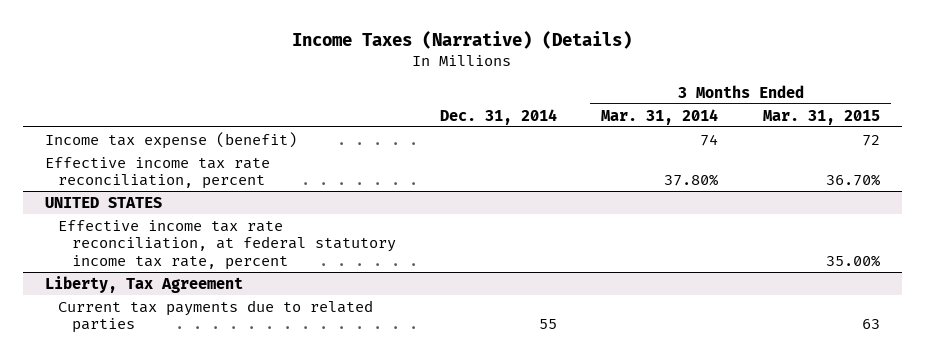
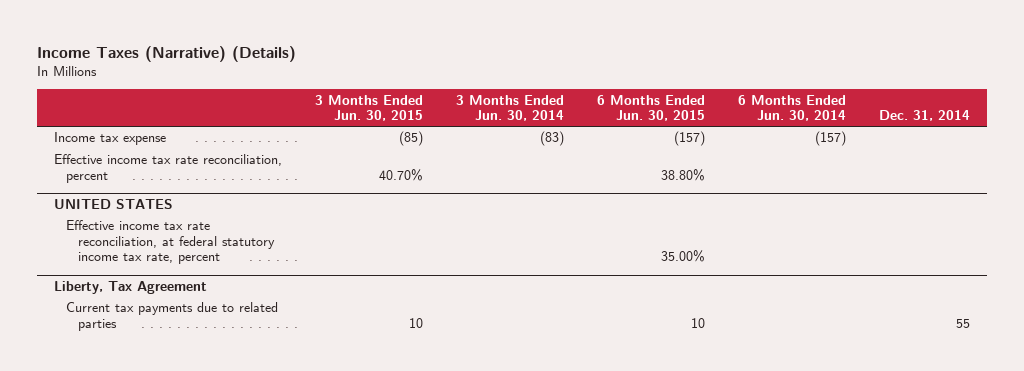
- | Dec. 31, 2014 | 3 Months Ended Mar. 31, 2014 | 3 Months Ended Mar. 31, 2015
+ | 3 Months Ended Jun. 30, 2015 | 3 Months Ended Jun. 30, 2014 | 6 Months Ended Jun. 30, 2015 | 6 Months Ended Jun. 30, 2014 | Dec. 31, 2014
- Income tax expense (benefit) | | 74 | 72
+ Income tax expense | (85) | (83) | (157) | (157) |

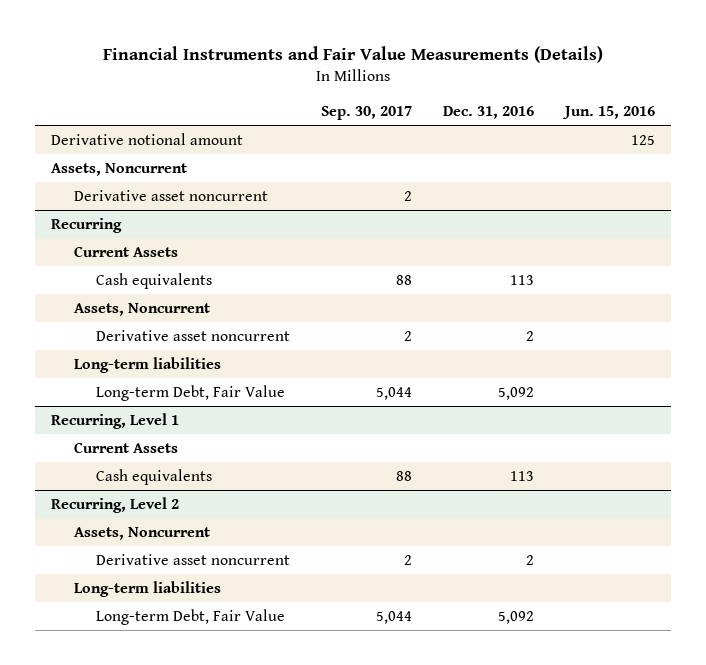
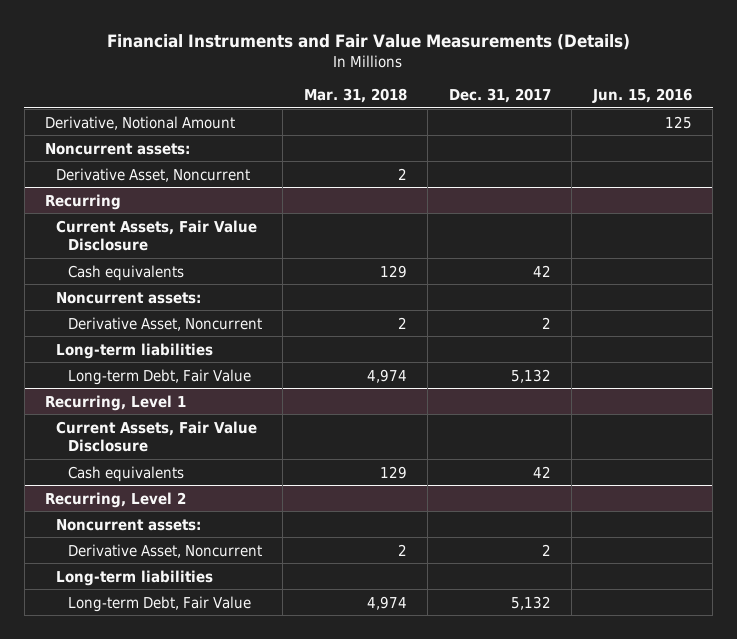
- | Sep. 30, 2017 | Dec. 31, 2016 | Jun. 15, 2016
+ | Mar. 31, 2018 | Dec. 31, 2017 | Jun. 15, 2016
- Derivative notional amount | | | 125
- Assets, Noncurrent
- Derivative asset noncurrent | 2 | |
+ Derivative, Notional Amount | | | 125
+ Noncurrent assets:
+ Derivative Asset, Noncurrent | 2 | |
@ Recurring
- Current Assets
+ Current Assets, Fair Value Disclosure
- Assets, Noncurrent
- Derivative asset noncurrent | 2 | 2 |
+ Noncurrent assets:
+ Derivative Asset, Noncurrent | 2 | 2 |
@ Recurring, Level 1
- Current Assets
+ Current Assets, Fair Value Disclosure
@ Recurring, Level 2
- Assets, Noncurrent
- Derivative asset noncurrent | 2 | 2 |
+ Noncurrent assets:
+ Derivative Asset, Noncurrent | 2 | 2 |

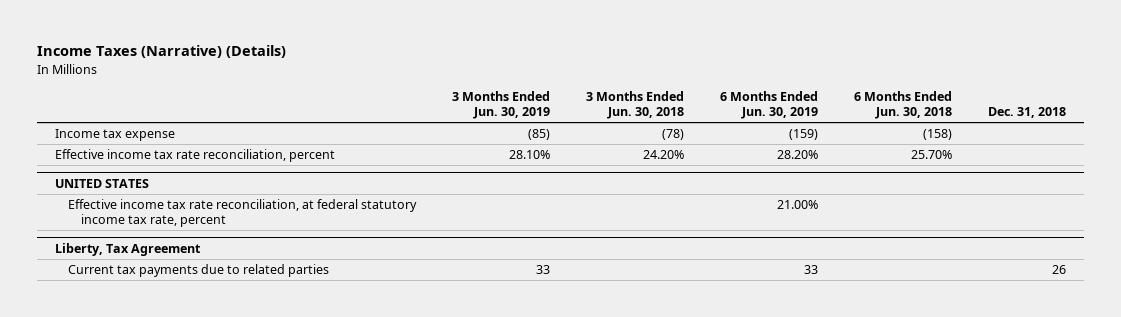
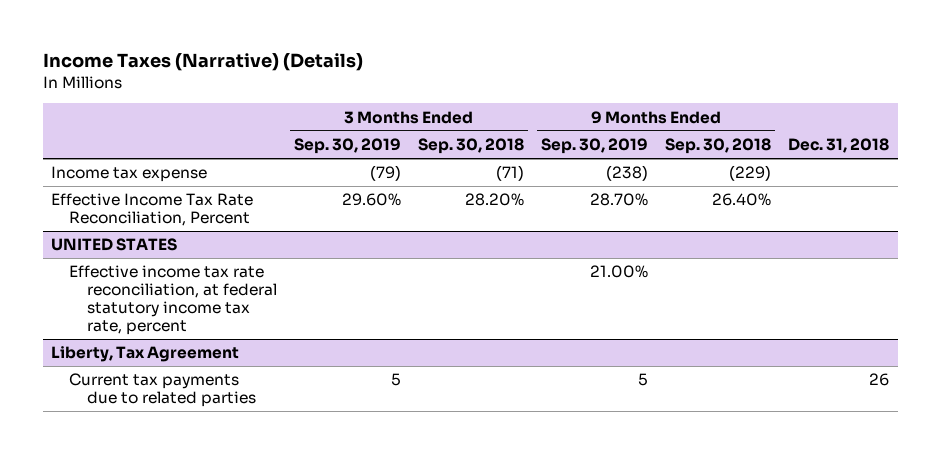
- | 3 Months Ended Jun. 30, 2019 | 3 Months Ended Jun. 30, 2018 | 6 Months Ended Jun. 30, 2019 | 6 Months Ended Jun. 30, 2018 | Dec. 31, 2018
+ | 3 Months Ended Sep. 30, 2019 | 3 Months Ended Sep. 30, 2018 | 9 Months Ended Sep. 30, 2019 | 9 Months Ended Sep. 30, 2018 | Dec. 31, 2018
- Effective income tax rate reconciliation, percent | 28.10% | 24.20% | 28.20% | 25.70% |
+ Effective Income Tax Rate Reconciliation, Percent | 29.60% | 28.20% | 28.70% | 26.40% |

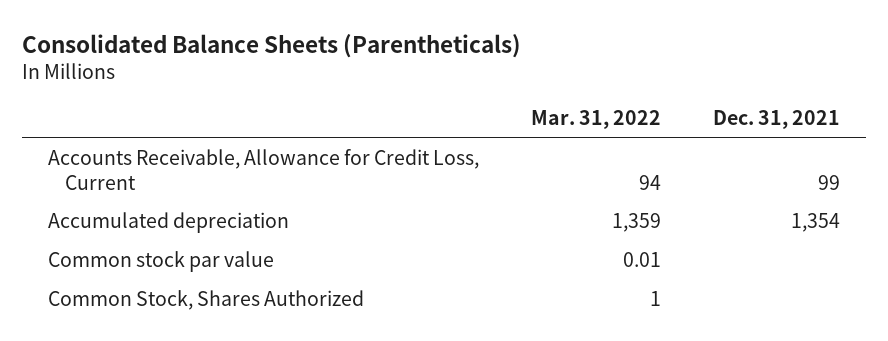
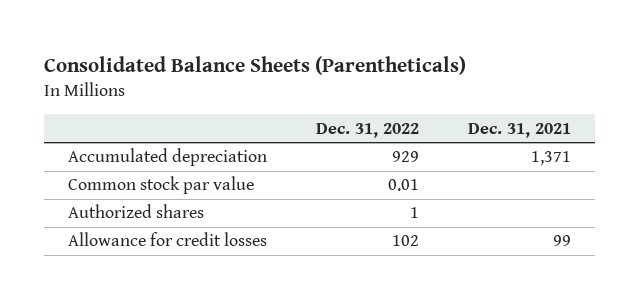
- | Mar. 31, 2022 | Dec. 31, 2021
+ | Dec. 31, 2022 | Dec. 31, 2021
- Accounts Receivable, Allowance for Credit Loss, Current | 94 | 99
- Accumulated depreciation | 1,359 | 1,354
+ Accumulated depreciation | 929 | 1,371
- Common Stock, Shares Authorized | 1 |
+ Authorized shares | 1 |
+ Allowance for credit losses | 102 | 99

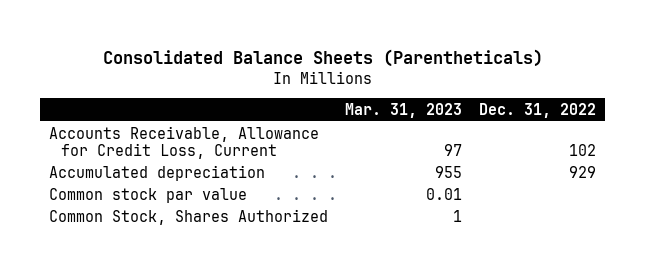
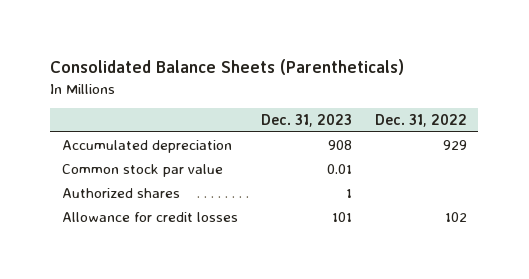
- | Mar. 31, 2023 | Dec. 31, 2022
+ | Dec. 31, 2023 | Dec. 31, 2022
- Accounts Receivable, Allowance for Credit Loss, Current | 97 | 102
- Common Stock, Shares Authorized | 1 |
+ Authorized shares | 1 |
+ Allowance for credit losses | 101 | 102

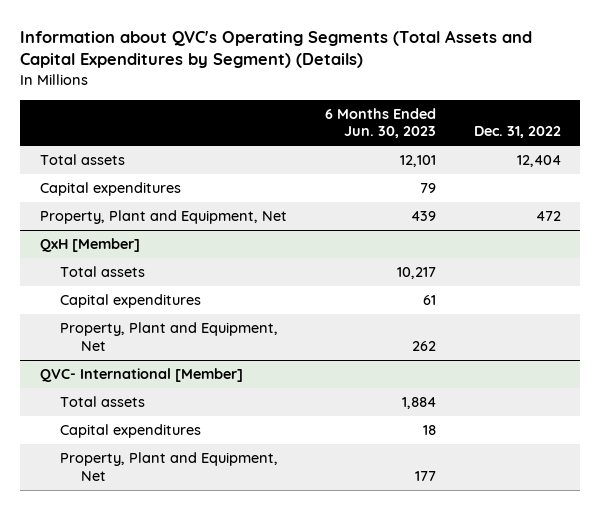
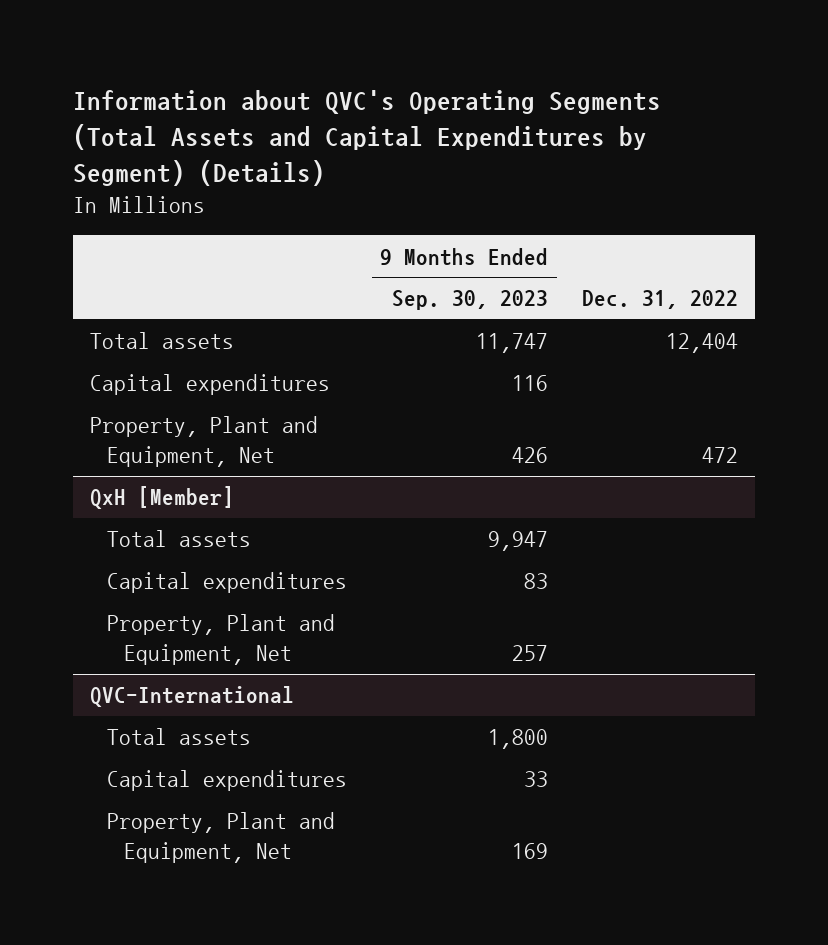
- | 6 Months Ended Jun. 30, 2023 | Dec. 31, 2022
+ | 9 Months Ended Sep. 30, 2023 | Dec. 31, 2022
- QVC- International [Member]
+ QVC-International

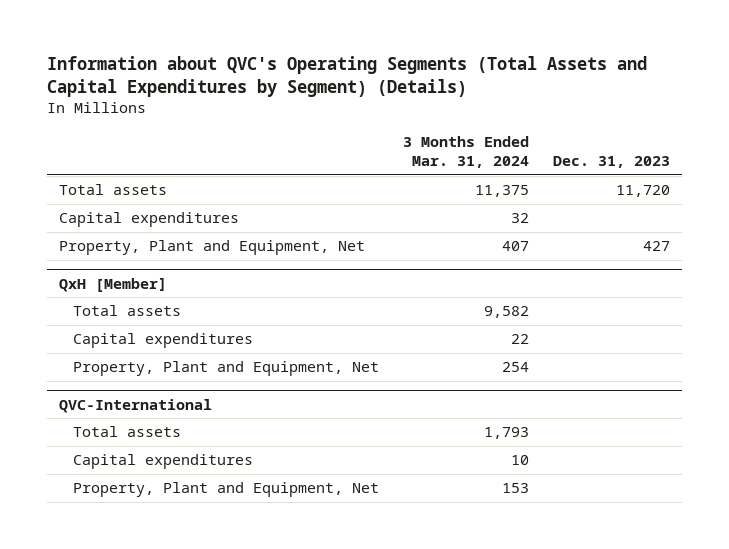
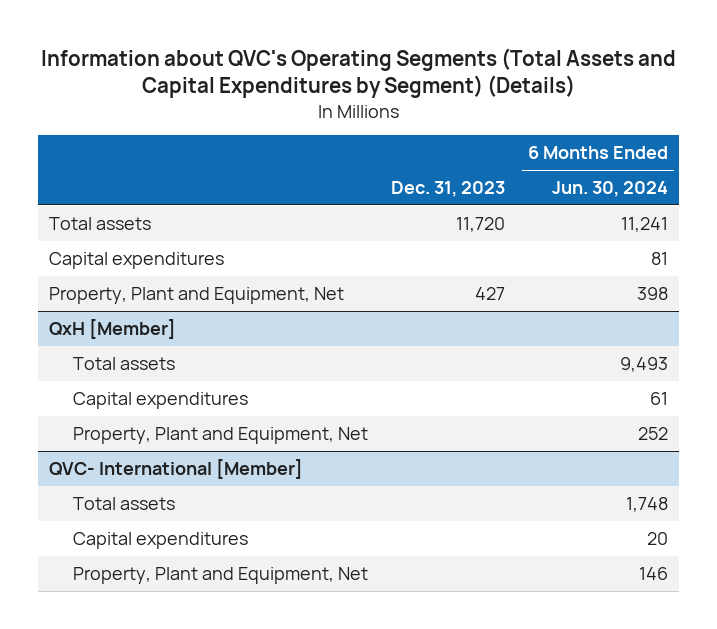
- | 3 Months Ended Mar. 31, 2024 | Dec. 31, 2023
+ | Dec. 31, 2023 | 6 Months Ended Jun. 30, 2024
- QVC-International
+ QVC- International [Member]

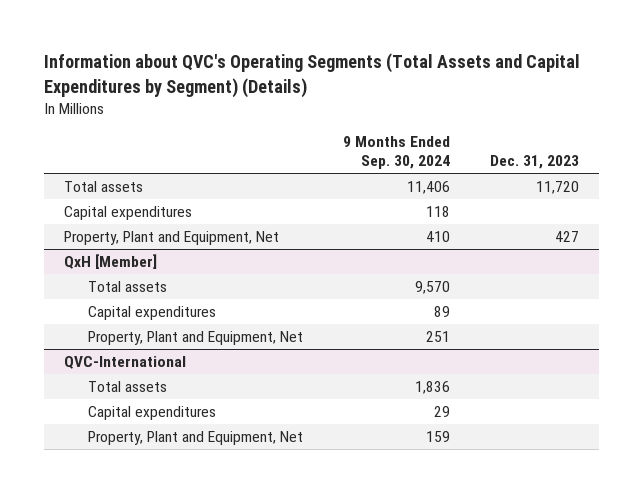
- | Dec. 31, 2023 | 6 Months Ended Jun. 30, 2024
+ | 9 Months Ended Sep. 30, 2024 | Dec. 31, 2023
- QVC- International [Member]
+ QVC-International

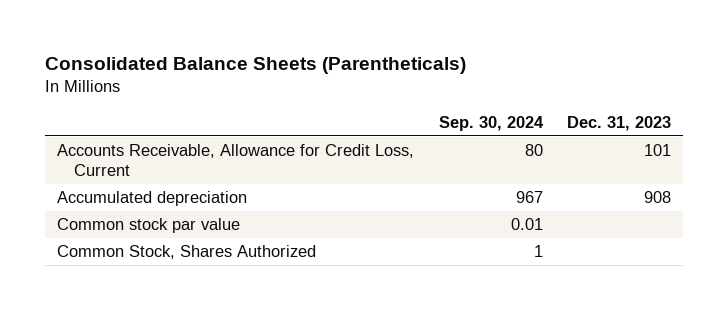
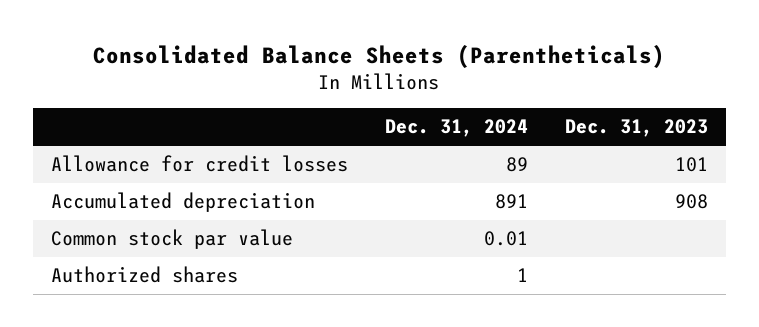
- | Sep. 30, 2024 | Dec. 31, 2023
+ | Dec. 31, 2024 | Dec. 31, 2023
- Accounts Receivable, Allowance for Credit Loss, Current | 80 | 101
+ Allowance for credit losses | 89 | 101
- Common Stock, Shares Authorized | 1 |
+ Authorized shares | 1 |

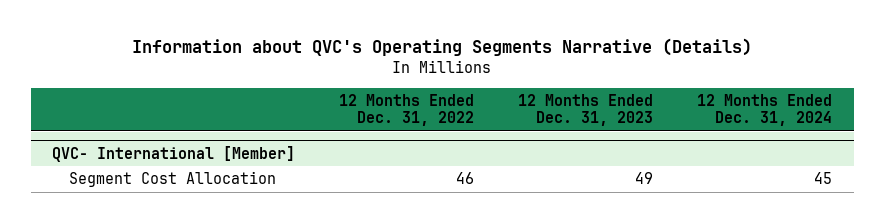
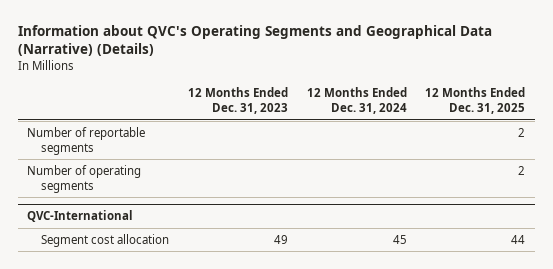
- Information about QVC's Operating Segments Narrative (Details)
+ Information about QVC's Operating Segments and Geographical Data (Narrative) (Details)
- | 12 Months Ended Dec. 31, 2022 | 12 Months Ended Dec. 31, 2023 | 12 Months Ended Dec. 31, 2024
+ | 12 Months Ended Dec. 31, 2023 | 12 Months Ended Dec. 31, 2024 | 12 Months Ended Dec. 31, 2025
- QVC- International [Member]
- Segment Cost Allocation | 46 | 49 | 45
+ Number of reportable segments | | | 2
+ Number of operating segments | | | 2
+ QVC-International
+ Segment cost allocation | 49 | 45 | 44

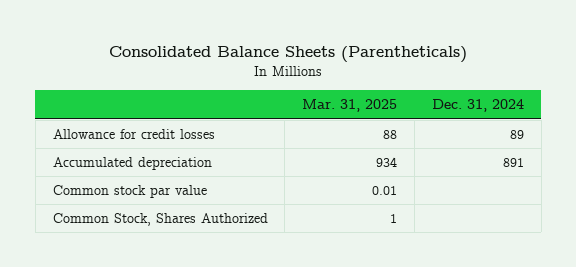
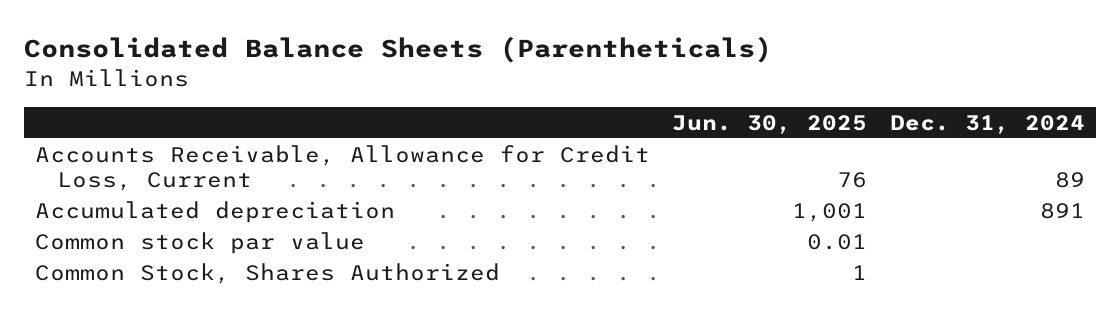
- | Mar. 31, 2025 | Dec. 31, 2024
+ | Jun. 30, 2025 | Dec. 31, 2024
- Allowance for credit losses | 88 | 89
+ Accounts Receivable, Allowance for Credit Loss, Current | 76 | 89

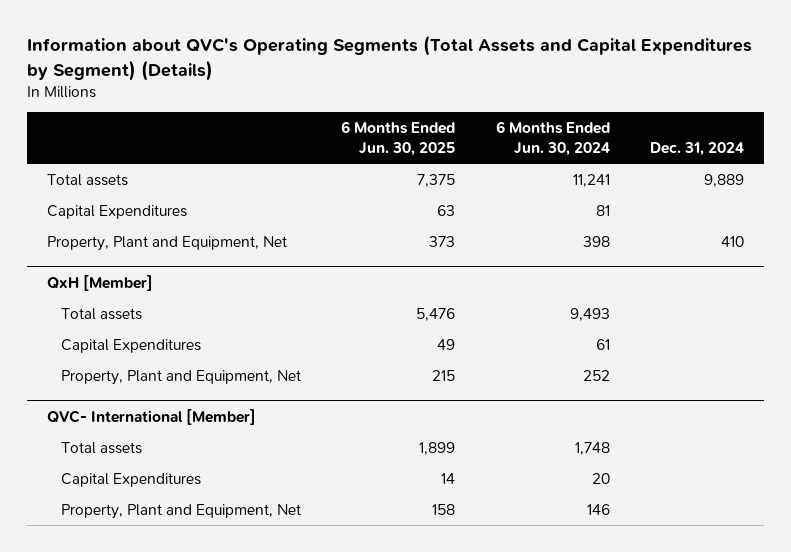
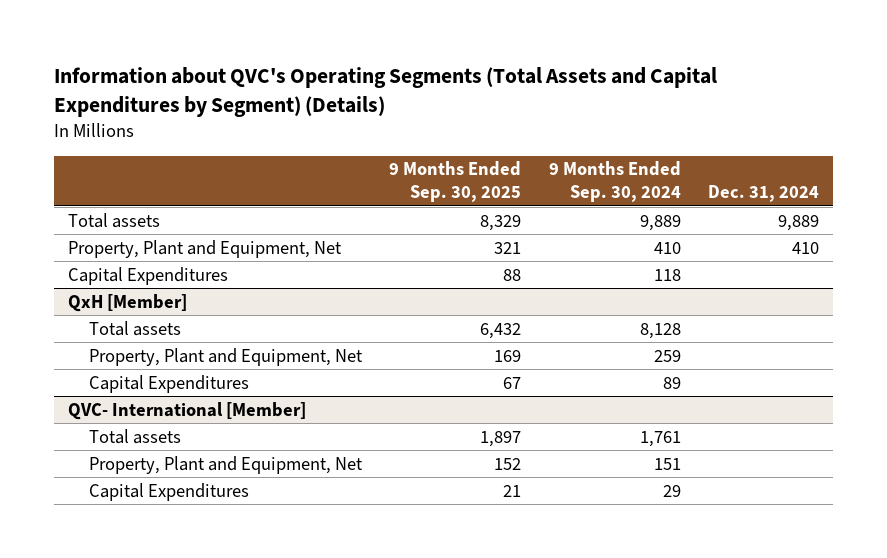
- | 6 Months Ended Jun. 30, 2025 | 6 Months Ended Jun. 30, 2024 | Dec. 31, 2024
+ | 9 Months Ended Sep. 30, 2025 | 9 Months Ended Sep. 30, 2024 | Dec. 31, 2024
moved down: Capital Expenditures | 88 | 118 |
@ QxH [Member]
moved down: Capital Expenditures | 67 | 89 |
@ QVC- International [Member]
moved down: Capital Expenditures | 21 | 29 |

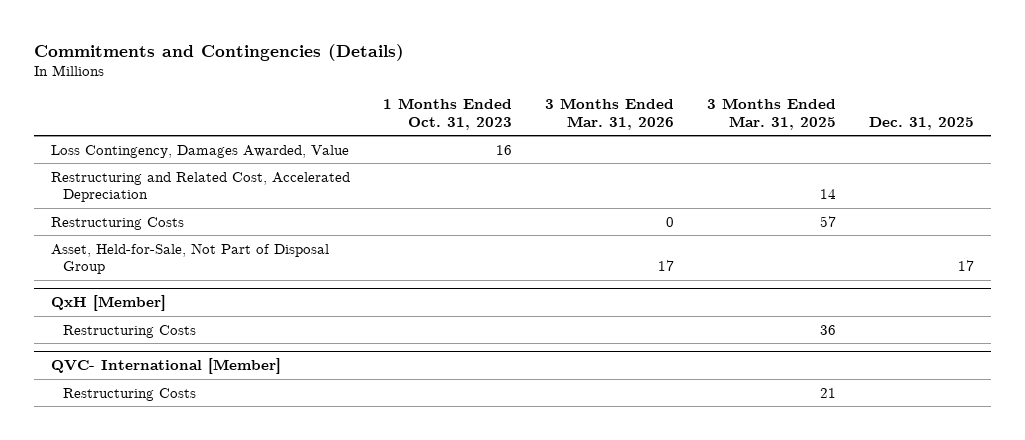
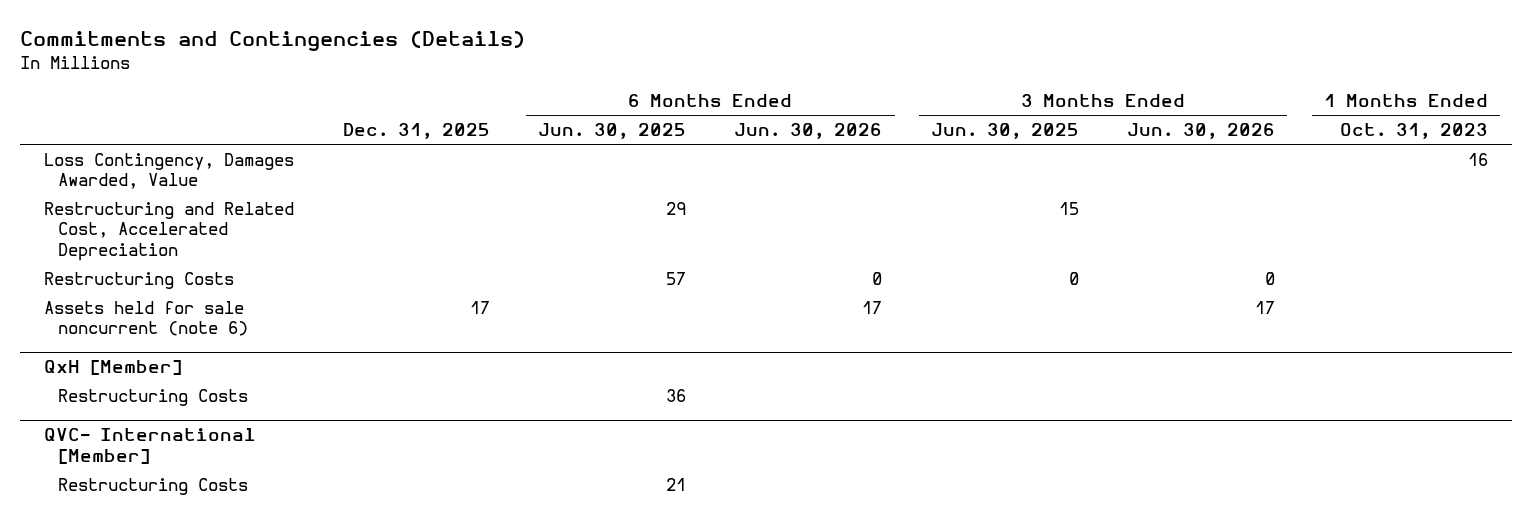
- | 1 Months Ended Oct. 31, 2023 | 3 Months Ended Mar. 31, 2026 | 3 Months Ended Mar. 31, 2025 | Dec. 31, 2025
+ | Dec. 31, 2025 | 6 Months Ended Jun. 30, 2025 | 6 Months Ended Jun. 30, 2026 | 3 Months Ended Jun. 30, 2025 | 3 Months Ended Jun. 30, 2026 | 1 Months Ended Oct. 31, 2023
- Asset, Held-for-Sale, Not Part of Disposal Group | | 17 | | 17
+ Assets held for sale noncurrent (note 6) | 17 | | 17 | | 17 |

